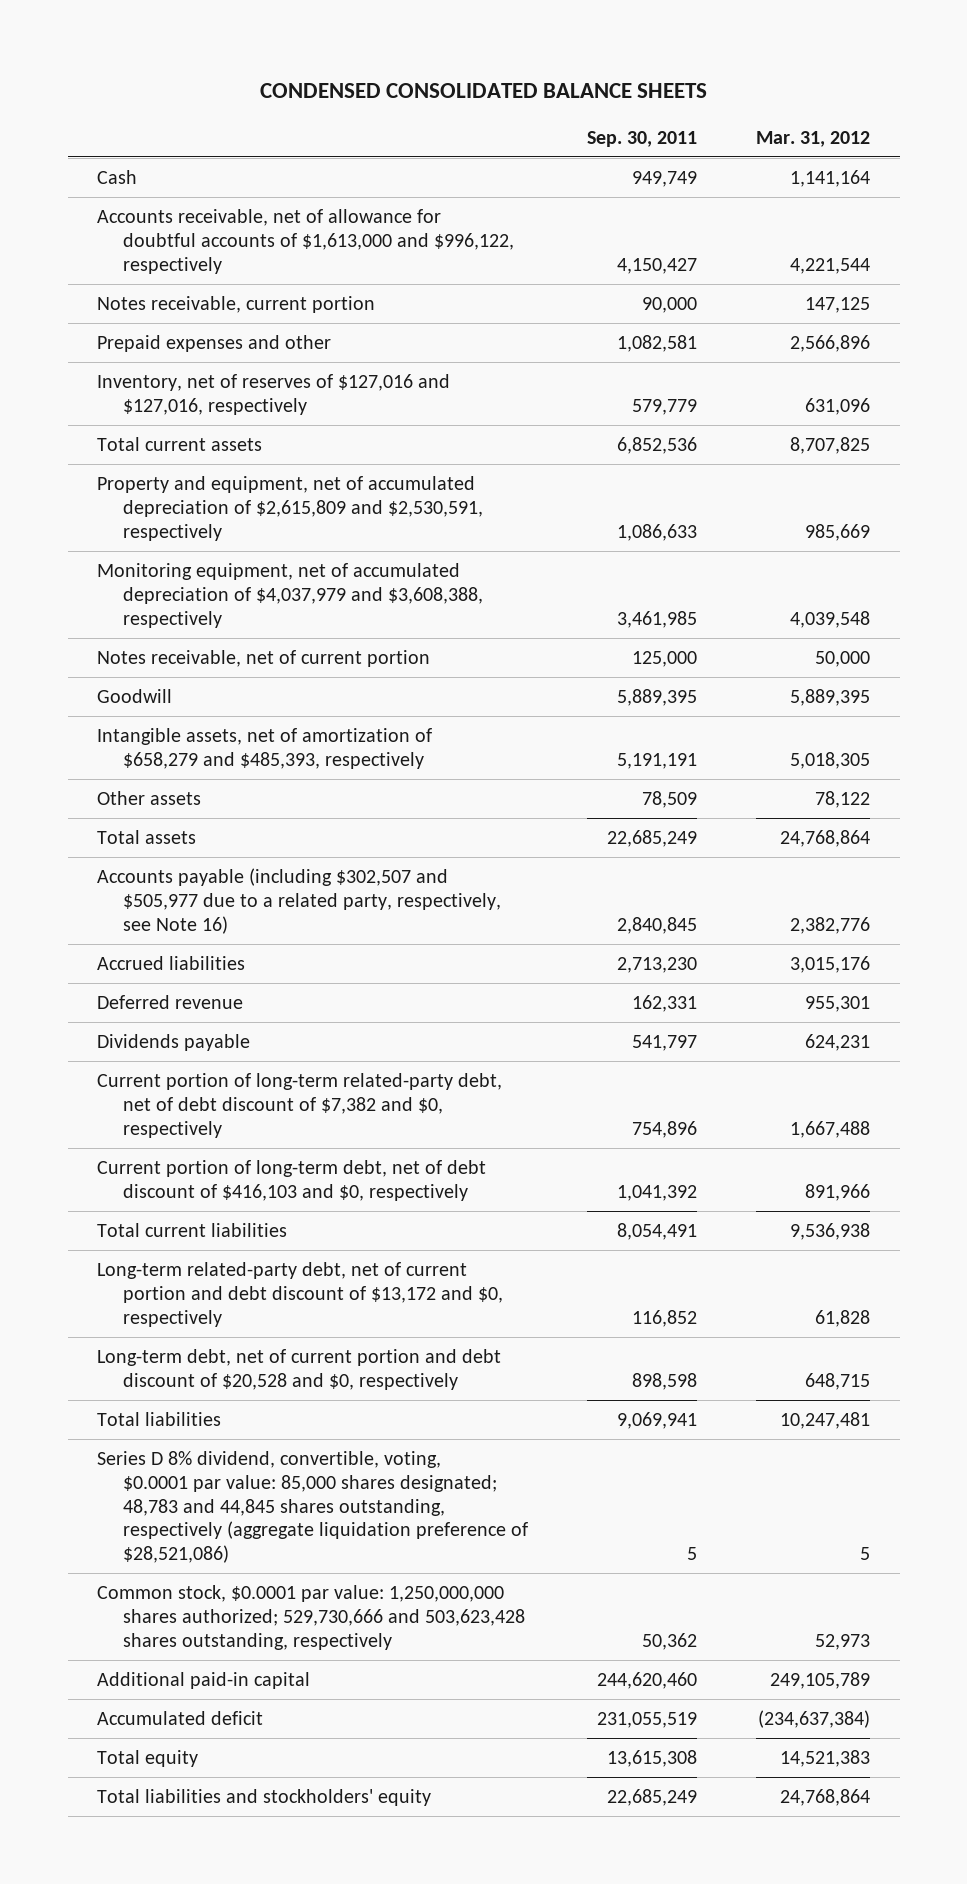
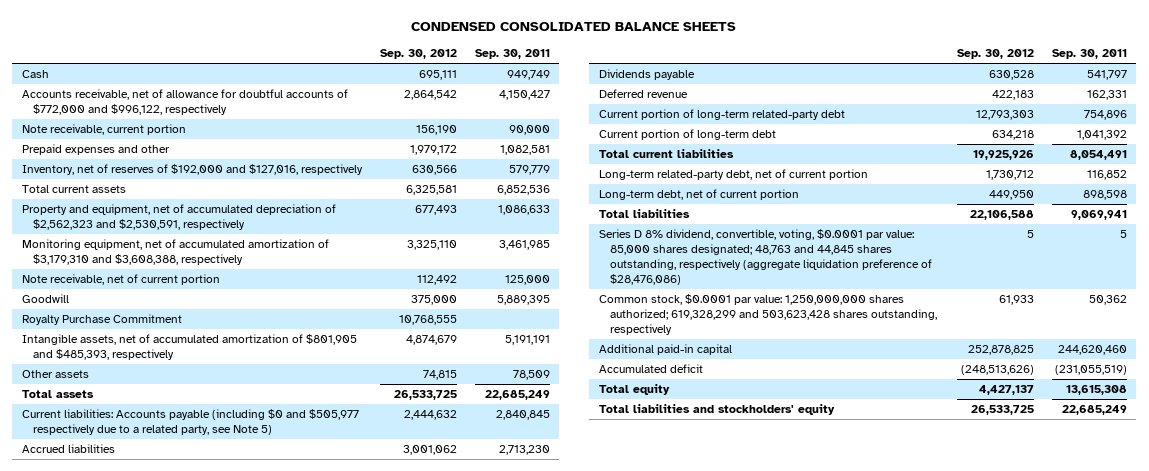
- | Sep. 30, 2011 | Mar. 31, 2012
+ | Sep. 30, 2012 | Sep. 30, 2011
- Accounts receivable, net of allowance for doubtful accounts of $1,613,000 and $996,122, respectively | 4,150,427 | 4,221,544
- Notes receivable, current portion | 90,000 | 147,125
+ Accounts receivable, net of allowance for doubtful accounts of $772,000 and $996,122, respectively | 2,864,542 | 4,150,427
+ Note receivable, current portion | 156,190 | 90,000
- Inventory, net of reserves of $127,016 and $127,016, respectively | 579,779 | 631,096
+ Inventory, net of reserves of $192,000 and $127,016, respectively | 630,566 | 579,779
- Property and equipment, net of accumulated depreciation of $2,615,809 and $2,530,591, respectively | 1,086,633 | 985,669
- Monitoring equipment, net of accumulated depreciation of $4,037,979 and $3,608,388, respectively | 3,461,985 | 4,039,548
- Notes receivable, net of current portion | 125,000 | 50,000
+ Property and equipment, net of accumulated depreciation of $2,562,323 and $2,530,591, respectively | 677,493 | 1,086,633
+ Monitoring equipment, net of accumulated amortization of $3,179,310 and $3,608,388, respectively | 3,325,110 | 3,461,985
+ Note receivable, net of current portion | 112,492 | 125,000
- Intangible assets, net of amortization of $658,279 and $485,393, respectively | 5,191,191 | 5,018,305
+ Royalty Purchase Commitment | 10,768,555 |
+ Intangible assets, net of accumulated amortization of $801,905 and $485,393, respectively | 4,874,679 | 5,191,191
- Accounts payable (including $302,507 and $505,977 due to a related party, respectively, see Note 16) | 2,840,845 | 2,382,776
+ Current liabilities: Accounts payable (including $0 and $505,977 respectively due to a related party, see Note 5) | 2,444,632 | 2,840,845
- Current portion of long-term related-party debt, net of debt discount of $7,382 and $0, respectively | 754,896 | 1,667,488
- Current portion of long-term debt, net of debt discount of $416,103 and $0, respectively | 1,041,392 | 891,966
moved down: Deferred revenue | 422,183 | 162,331
+ Current portion of long-term related-party debt | 12,793,303 | 754,896
+ Current portion of long-term debt | 634,218 | 1,041,392
- Long-term related-party debt, net of current portion and debt discount of $13,172 and $0, respectively | 116,852 | 61,828
- Long-term debt, net of current portion and debt discount of $20,528 and $0, respectively | 898,598 | 648,715
+ Long-term related-party debt, net of current portion | 1,730,712 | 116,852
+ Long-term debt, net of current portion | 449,950 | 898,598
- Series D 8% dividend, convertible, voting, $0.0001 par value: 85,000 shares designated; 48,783 and 44,845 shares outstanding, respectively (aggregate liquidation preference of $28,521,086) | 5 | 5
- Common stock, $0.0001 par value: 1,250,000,000 shares authorized; 529,730,666 and 503,623,428 shares outstanding, respectively | 50,362 | 52,973
+ Series D 8% dividend, convertible, voting, $0.0001 par value: 85,000 shares designated; 48,763 and 44,845 shares outstanding, respectively (aggregate liquidation preference of $28,476,086) | 5 | 5
+ Common stock, $0.0001 par value: 1,250,000,000 shares authorized; 619,328,299 and 503,623,428 shares outstanding, respectively | 61,933 | 50,362
- Accumulated deficit | 231,055,519 | (234,637,384)
+ Accumulated deficit | (248,513,626) | (231,055,519)

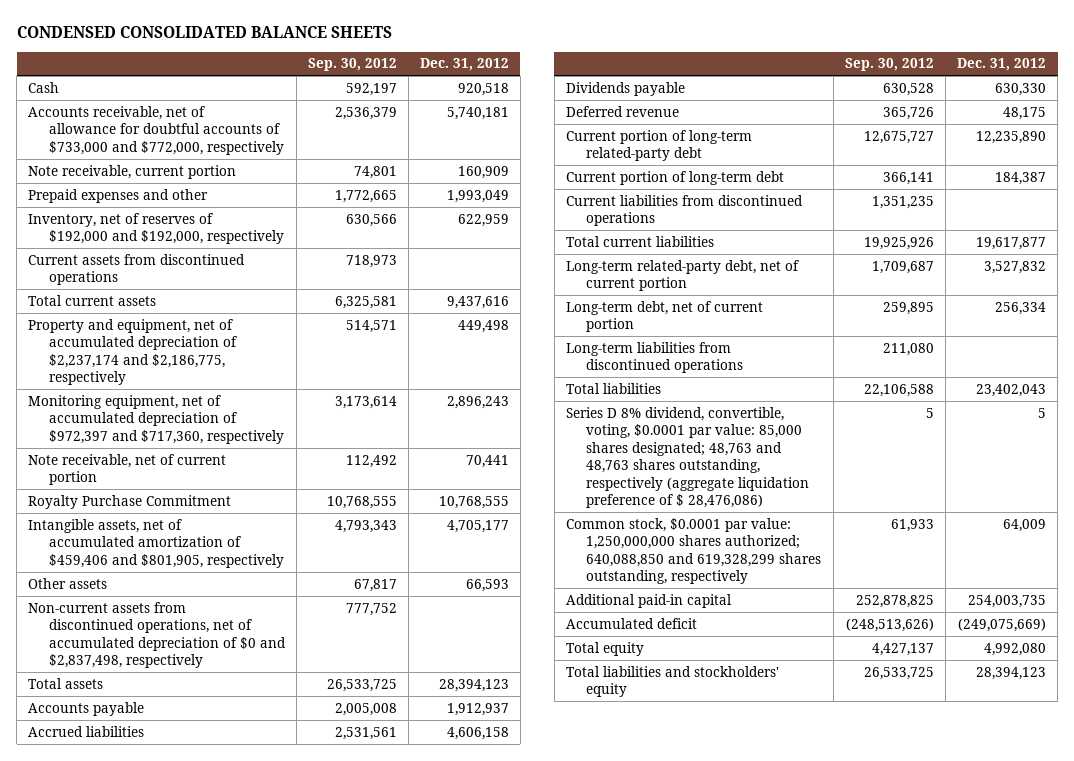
- | Sep. 30, 2012 | Sep. 30, 2011
+ | Sep. 30, 2012 | Dec. 31, 2012
- Cash | 695,111 | 949,749
- Accounts receivable, net of allowance for doubtful accounts of $772,000 and $996,122, respectively | 2,864,542 | 4,150,427
- Note receivable, current portion | 156,190 | 90,000
- Prepaid expenses and other | 1,979,172 | 1,082,581
- Inventory, net of reserves of $192,000 and $127,016, respectively | 630,566 | 579,779
+ Cash | 592,197 | 920,518
+ Accounts receivable, net of allowance for doubtful accounts of $733,000 and $772,000, respectively | 2,536,379 | 5,740,181
+ Note receivable, current portion | 74,801 | 160,909
+ Prepaid expenses and other | 1,772,665 | 1,993,049
+ Inventory, net of reserves of $192,000 and $192,000, respectively | 630,566 | 622,959
+ Current assets from discontinued operations | 718,973 |
- Property and equipment, net of accumulated depreciation of $2,562,323 and $2,530,591, respectively | 677,493 | 1,086,633
- Monitoring equipment, net of accumulated amortization of $3,179,310 and $3,608,388, respectively | 3,325,110 | 3,461,985
+ Property and equipment, net of accumulated depreciation of $2,237,174 and $2,186,775, respectively | 514,571 | 449,498
+ Monitoring equipment, net of accumulated depreciation of $972,397 and $717,360, respectively | 3,173,614 | 2,896,243
- Goodwill | 375,000 | 5,889,395
- Intangible assets, net of accumulated amortization of $801,905 and $485,393, respectively | 4,874,679 | 5,191,191
- Other assets | 74,815 | 78,509
+ Intangible assets, net of accumulated amortization of $459,406 and $801,905, respectively | 4,793,343 | 4,705,177
+ Other assets | 67,817 | 66,593
+ Non-current assets from discontinued operations, net of accumulated depreciation of $0 and $2,837,498, respectively | 777,752 |
- Current liabilities: Accounts payable (including $0 and $505,977 respectively due to a related party, see Note 5) | 2,444,632 | 2,840,845
- Accrued liabilities | 3,001,062 | 2,713,230
+ Accounts payable | 2,005,008 | 1,912,937
+ Accrued liabilities | 2,531,561 | 4,606,158
- Deferred revenue | 422,183 | 162,331
- Current portion of long-term related-party debt | 12,793,303 | 754,896
- Current portion of long-term debt | 634,218 | 1,041,392
+ Deferred revenue | 365,726 | 48,175
+ Current portion of long-term related-party debt | 12,675,727 | 12,235,890
+ Current portion of long-term debt | 366,141 | 184,387
+ Current liabilities from discontinued operations | 1,351,235 |
- Long-term related-party debt, net of current portion | 1,730,712 | 116,852
- Long-term debt, net of current portion | 449,950 | 898,598
+ Long-term related-party debt, net of current portion | 1,709,687 | 3,527,832
+ Long-term debt, net of current portion | 259,895 | 256,334
+ Long-term liabilities from discontinued operations | 211,080 |
- Series D 8% dividend, convertible, voting, $0.0001 par value: 85,000 shares designated; 48,763 and 44,845 shares outstanding, respectively (aggregate liquidation preference of $28,476,086) | 5 | 5
- Common stock, $0.0001 par value: 1,250,000,000 shares authorized; 619,328,299 and 503,623,428 shares outstanding, respectively | 61,933 | 50,362
+ Series D 8% dividend, convertible, voting, $0.0001 par value: 85,000 shares designated; 48,763 and 48,763 shares outstanding, respectively (aggregate liquidation preference of $ 28,476,086) | 5 | 5
+ Common stock, $0.0001 par value: 1,250,000,000 shares authorized; 640,088,850 and 619,328,299 shares outstanding, respectively | 61,933 | 64,009

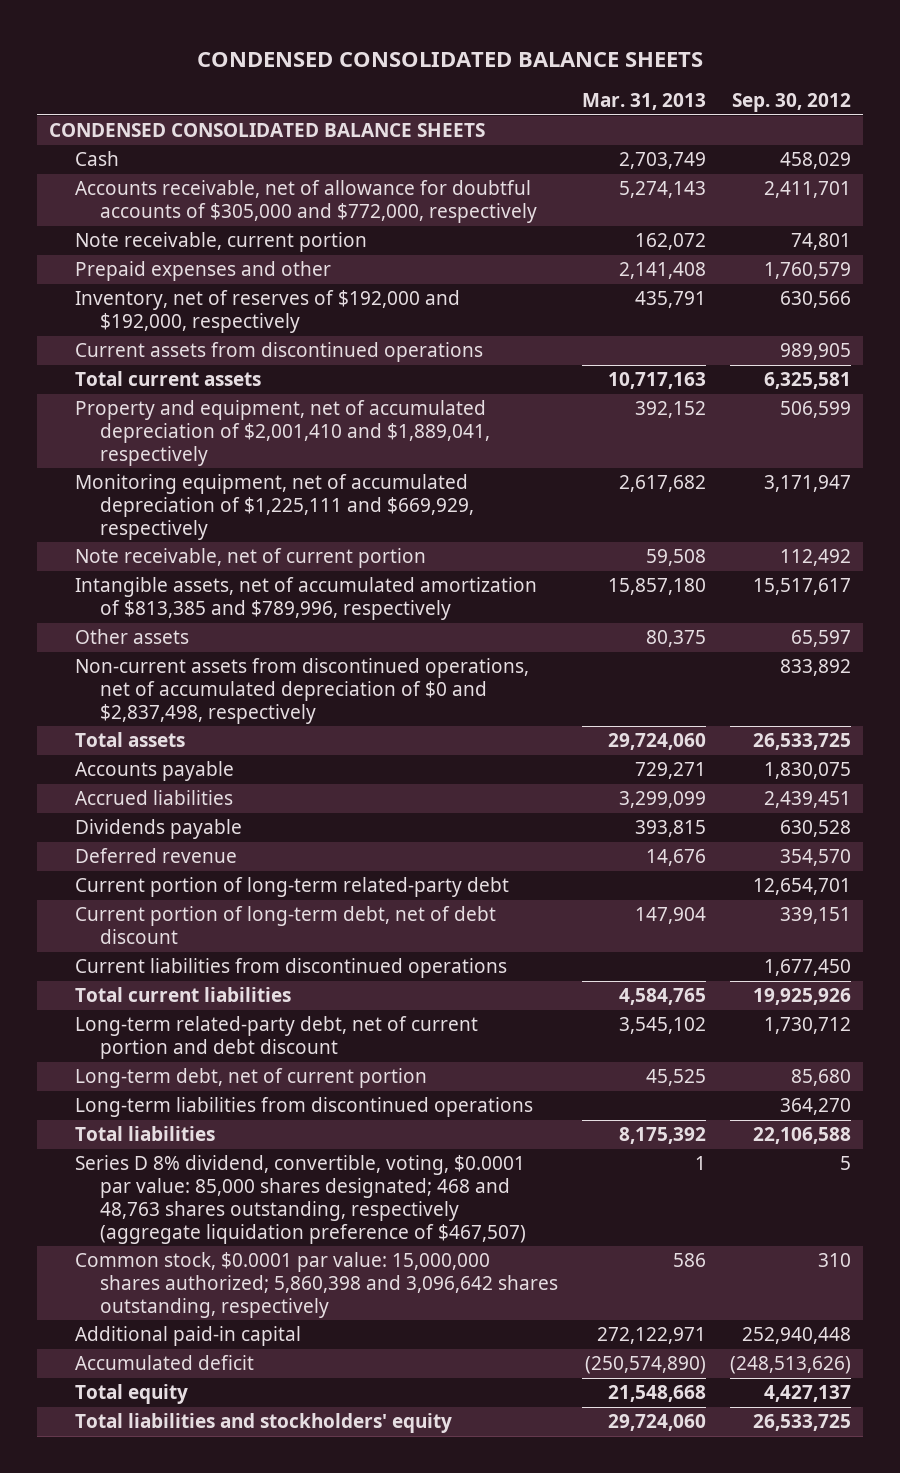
- | Sep. 30, 2012 | Dec. 31, 2012
+ | Mar. 31, 2013 | Sep. 30, 2012
- Cash | 592,197 | 920,518
- Accounts receivable, net of allowance for doubtful accounts of $733,000 and $772,000, respectively | 2,536,379 | 5,740,181
+ CONDENSED CONSOLIDATED BALANCE SHEETS
+ Cash | 2,703,749 | 458,029
+ Accounts receivable, net of allowance for doubtful accounts of $305,000 and $772,000, respectively | 5,274,143 | 2,411,701
- Prepaid expenses and other | 1,772,665 | 1,993,049
+ Prepaid expenses and other | 2,141,408 | 1,760,579
- Current assets from discontinued operations | 718,973 |
+ Current assets from discontinued operations | | 989,905
- Property and equipment, net of accumulated depreciation of $2,237,174 and $2,186,775, respectively | 514,571 | 449,498
- Monitoring equipment, net of accumulated depreciation of $972,397 and $717,360, respectively | 3,173,614 | 2,896,243
+ Property and equipment, net of accumulated depreciation of $2,001,410 and $1,889,041, respectively | 392,152 | 506,599
+ Monitoring equipment, net of accumulated depreciation of $1,225,111 and $669,929, respectively | 2,617,682 | 3,171,947
- Royalty Purchase Commitment | 10,768,555 | 10,768,555
- Intangible assets, net of accumulated amortization of $459,406 and $801,905, respectively | 4,793,343 | 4,705,177
- Other assets | 67,817 | 66,593
- Non-current assets from discontinued operations, net of accumulated depreciation of $0 and $2,837,498, respectively | 777,752 |
+ Intangible assets, net of accumulated amortization of $813,385 and $789,996, respectively | 15,857,180 | 15,517,617
+ Other assets | 80,375 | 65,597
+ Non-current assets from discontinued operations, net of accumulated depreciation of $0 and $2,837,498, respectively | | 833,892
- Accounts payable | 2,005,008 | 1,912,937
- Accrued liabilities | 2,531,561 | 4,606,158
+ Accounts payable | 729,271 | 1,830,075
+ Accrued liabilities | 3,299,099 | 2,439,451
- Deferred revenue | 365,726 | 48,175
- Current portion of long-term related-party debt | 12,675,727 | 12,235,890
- Current portion of long-term debt | 366,141 | 184,387
- Current liabilities from discontinued operations | 1,351,235 |
+ Deferred revenue | 14,676 | 354,570
+ Current portion of long-term related-party debt | | 12,654,701
+ Current portion of long-term debt, net of debt discount | 147,904 | 339,151
+ Current liabilities from discontinued operations | | 1,677,450
- Long-term related-party debt, net of current portion | 1,709,687 | 3,527,832
- Long-term debt, net of current portion | 259,895 | 256,334
- Long-term liabilities from discontinued operations | 211,080 |
+ Long-term related-party debt, net of current portion and debt discount | 3,545,102 | 1,730,712
+ Long-term debt, net of current portion | 45,525 | 85,680
+ Long-term liabilities from discontinued operations | | 364,270
- Series D 8% dividend, convertible, voting, $0.0001 par value: 85,000 shares designated; 48,763 and 48,763 shares outstanding, respectively (aggregate liquidation preference of $ 28,476,086) | 5 | 5
- Common stock, $0.0001 par value: 1,250,000,000 shares authorized; 640,088,850 and 619,328,299 shares outstanding, respectively | 61,933 | 64,009
- Additional paid-in capital | 252,878,825 | 254,003,735
+ Series D 8% dividend, convertible, voting, $0.0001 par value: 85,000 shares designated; 468 and 48,763 shares outstanding, respectively (aggregate liquidation preference of $467,507) | 1 | 5
+ Common stock, $0.0001 par value: 15,000,000 shares authorized; 5,860,398 and 3,096,642 shares outstanding, respectively | 586 | 310
+ Additional paid-in capital | 272,122,971 | 252,940,448

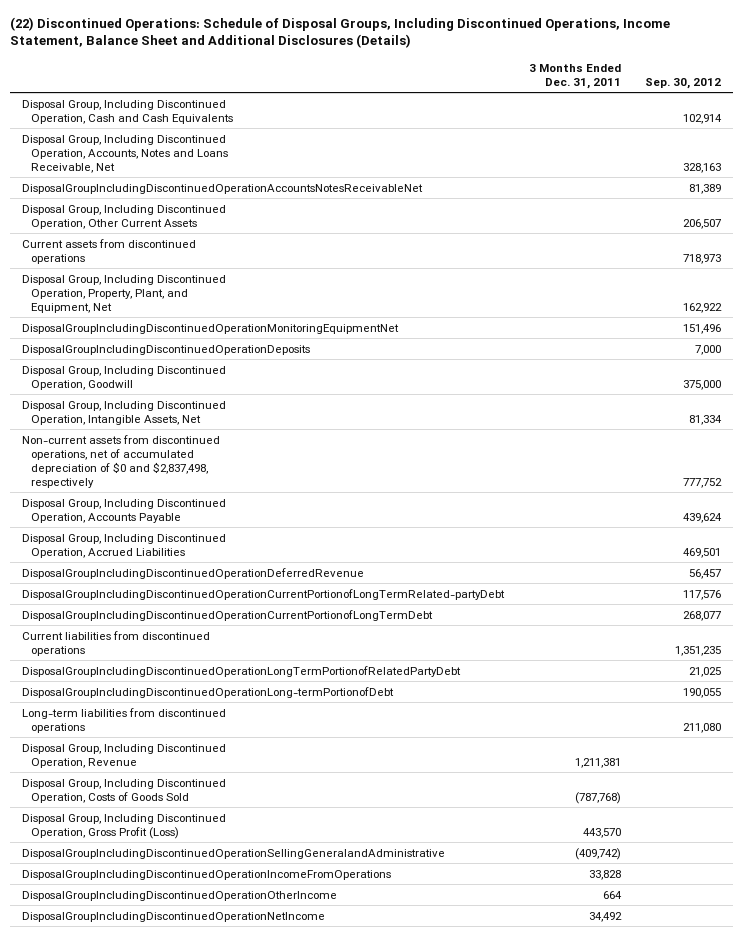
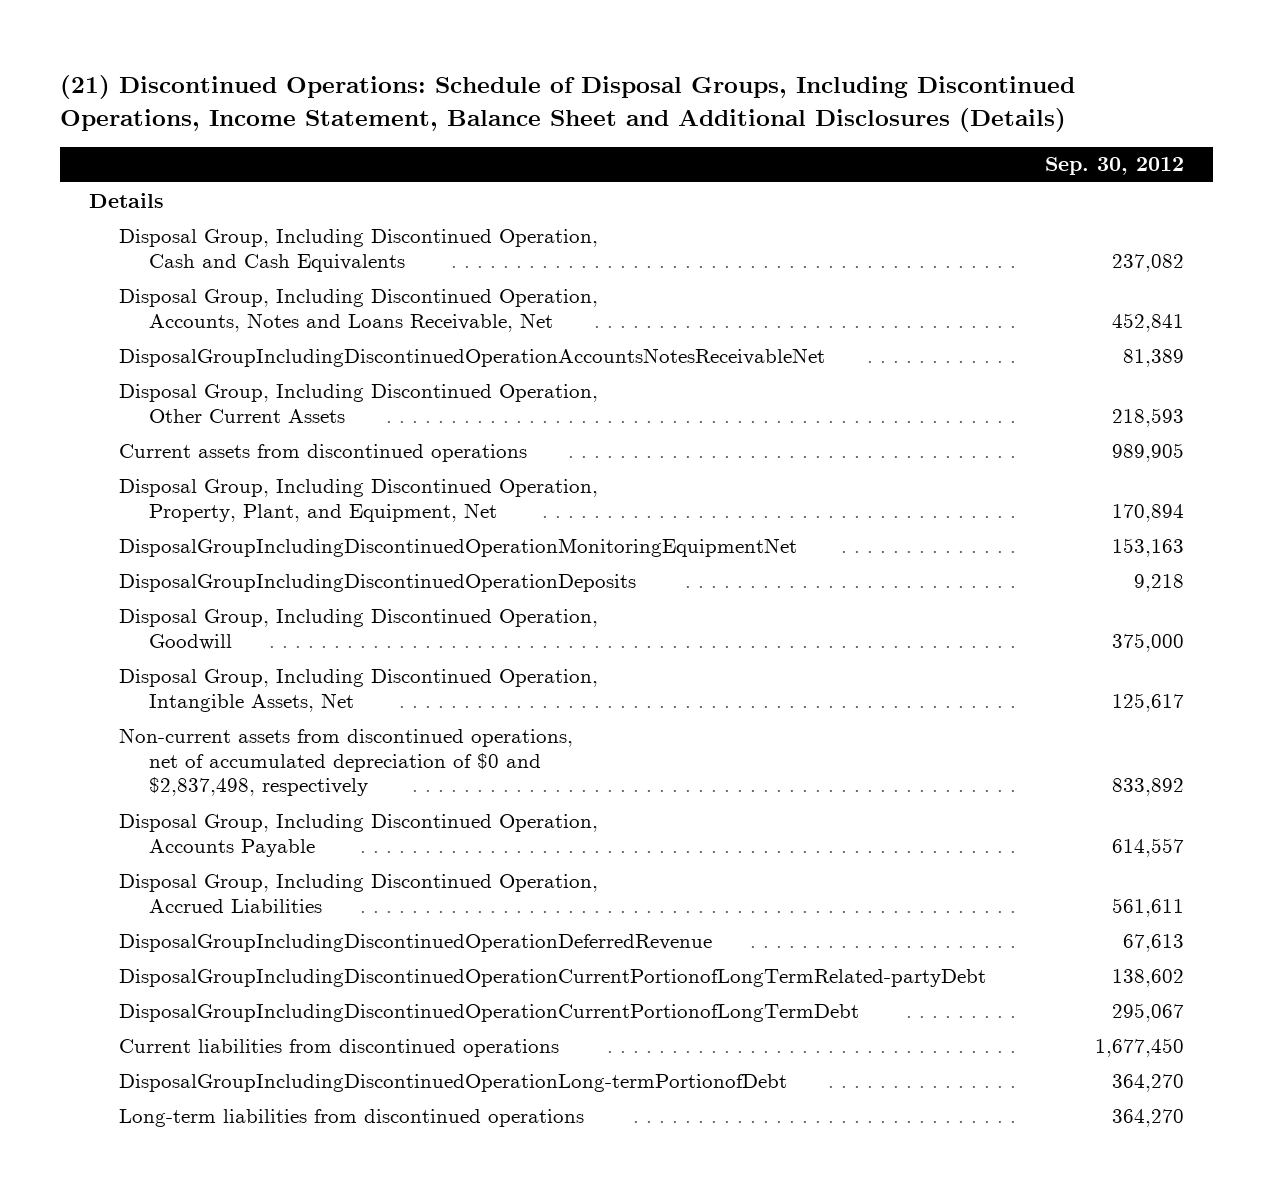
- (22) Discontinued Operations: Schedule of Disposal Groups, Including Discontinued Operations, Income Statement, Balance Sheet and Additional Disclosures (Details)
+ (21) Discontinued Operations: Schedule of Disposal Groups, Including Discontinued Operations, Income Statement, Balance Sheet and Additional Disclosures (Details)
- | 3 Months Ended Dec. 31, 2011 | Sep. 30, 2012
+ | Sep. 30, 2012
- Disposal Group, Including Discontinued Operation, Cash and Cash Equivalents | | 102,914
- Disposal Group, Including Discontinued Operation, Accounts, Notes and Loans Receivable, Net | | 328,163
+ Details
+ Disposal Group, Including Discontinued Operation, Cash and Cash Equivalents | 237,082
+ Disposal Group, Including Discontinued Operation, Accounts, Notes and Loans Receivable, Net | 452,841
- Disposal Group, Including Discontinued Operation, Other Current Assets | | 206,507
- Current assets from discontinued operations | | 718,973
- Disposal Group, Including Discontinued Operation, Property, Plant, and Equipment, Net | | 162,922
- DisposalGroupIncludingDiscontinuedOperationMonitoringEquipmentNet | | 151,496
- DisposalGroupIncludingDiscontinuedOperationDeposits | | 7,000
+ Disposal Group, Including Discontinued Operation, Other Current Assets | 218,593
+ Current assets from discontinued operations | 989,905
+ Disposal Group, Including Discontinued Operation, Property, Plant, and Equipment, Net | 170,894
+ DisposalGroupIncludingDiscontinuedOperationMonitoringEquipmentNet | 153,163
+ DisposalGroupIncludingDiscontinuedOperationDeposits | 9,218
- Disposal Group, Including Discontinued Operation, Intangible Assets, Net | | 81,334
- Non-current assets from discontinued operations, net of accumulated depreciation of $0 and $2,837,498, respectively | | 777,752
- Disposal Group, Including Discontinued Operation, Accounts Payable | | 439,624
- Disposal Group, Including Discontinued Operation, Accrued Liabilities | | 469,501
- DisposalGroupIncludingDiscontinuedOperationDeferredRevenue | | 56,457
- DisposalGroupIncludingDiscontinuedOperationCurrentPortionofLongTermRelated-partyDebt | | 117,576
- DisposalGroupIncludingDiscontinuedOperationCurrentPortionofLongTermDebt | | 268,077
- Current liabilities from discontinued operations | | 1,351,235
- DisposalGroupIncludingDiscontinuedOperationLongTermPortionofRelatedPartyDebt | | 21,025
- DisposalGroupIncludingDiscontinuedOperationLong-termPortionofDebt | | 190,055
- Long-term liabilities from discontinued operations | | 211,080
- Disposal Group, Including Discontinued Operation, Revenue | 1,211,381 |
- Disposal Group, Including Discontinued Operation, Costs of Goods Sold | (787,768) |
- Disposal Group, Including Discontinued Operation, Gross Profit (Loss) | 443,570 |
- DisposalGroupIncludingDiscontinuedOperationSellingGeneralandAdministrative | (409,742) |
- DisposalGroupIncludingDiscontinuedOperationIncomeFromOperations | 33,828 |
- DisposalGroupIncludingDiscontinuedOperationOtherIncome | 664 |
- DisposalGroupIncludingDiscontinuedOperationNetIncome | 34,492 |
+ Disposal Group, Including Discontinued Operation, Intangible Assets, Net | 125,617
+ Non-current assets from discontinued operations, net of accumulated depreciation of $0 and $2,837,498, respectively | 833,892
+ Disposal Group, Including Discontinued Operation, Accounts Payable | 614,557
+ Disposal Group, Including Discontinued Operation, Accrued Liabilities | 561,611
+ DisposalGroupIncludingDiscontinuedOperationDeferredRevenue | 67,613
+ DisposalGroupIncludingDiscontinuedOperationCurrentPortionofLongTermRelated-partyDebt | 138,602
+ DisposalGroupIncludingDiscontinuedOperationCurrentPortionofLongTermDebt | 295,067
+ Current liabilities from discontinued operations | 1,677,450
+ DisposalGroupIncludingDiscontinuedOperationLong-termPortionofDebt | 364,270
+ Long-term liabilities from discontinued operations | 364,270

